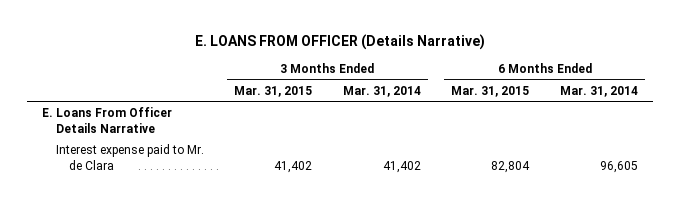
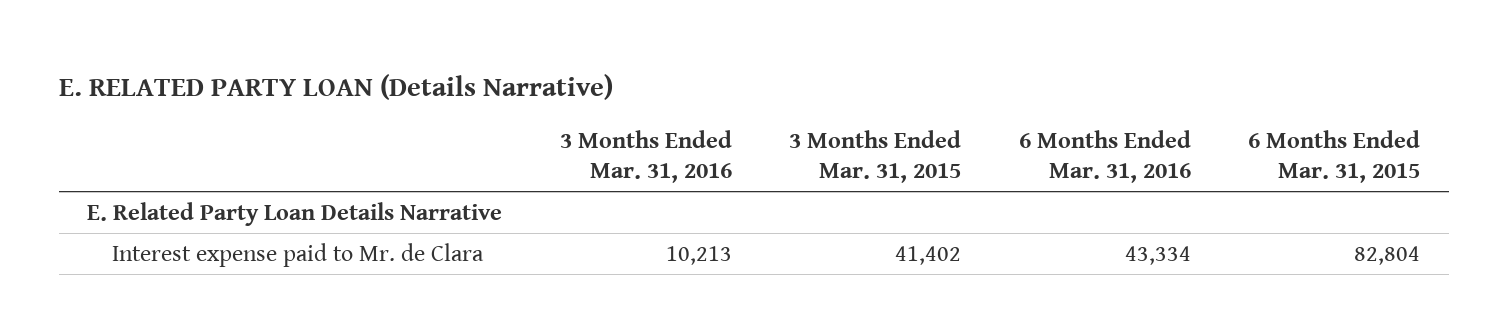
- E. LOANS FROM OFFICER (Details Narrative)
+ E. RELATED PARTY LOAN (Details Narrative)
- | 3 Months Ended Mar. 31, 2015 | 3 Months Ended Mar. 31, 2014 | 6 Months Ended Mar. 31, 2015 | 6 Months Ended Mar. 31, 2014
+ | 3 Months Ended Mar. 31, 2016 | 3 Months Ended Mar. 31, 2015 | 6 Months Ended Mar. 31, 2016 | 6 Months Ended Mar. 31, 2015
- E. Loans From Officer Details Narrative
+ E. Related Party Loan Details Narrative

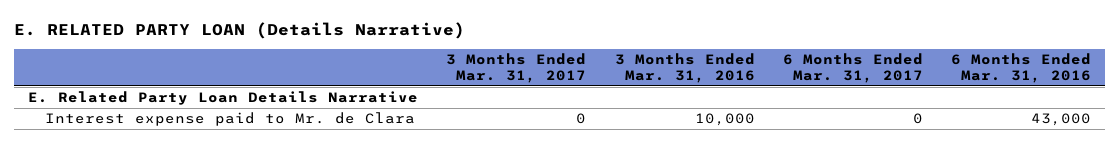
- | 3 Months Ended Mar. 31, 2016 | 3 Months Ended Mar. 31, 2015 | 6 Months Ended Mar. 31, 2016 | 6 Months Ended Mar. 31, 2015
+ | 3 Months Ended Mar. 31, 2017 | 3 Months Ended Mar. 31, 2016 | 6 Months Ended Mar. 31, 2017 | 6 Months Ended Mar. 31, 2016
- Interest expense paid to Mr. de Clara | 10,213 | 41,402 | 43,334 | 82,804
+ Interest expense paid to Mr. de Clara | 0 | 10,000 | 0 | 43,000

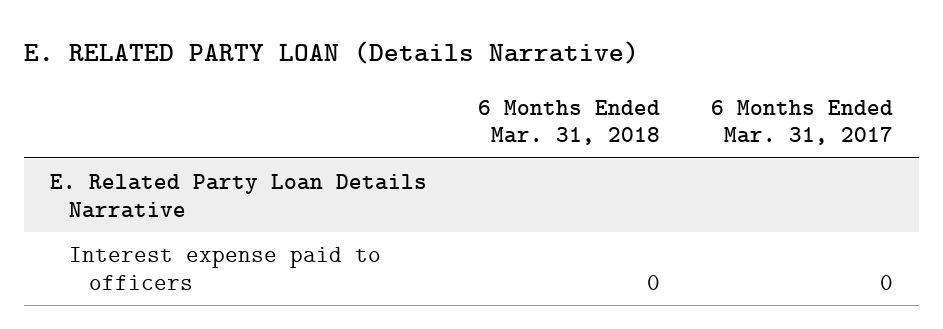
- | 3 Months Ended Mar. 31, 2017 | 3 Months Ended Mar. 31, 2016 | 6 Months Ended Mar. 31, 2017 | 6 Months Ended Mar. 31, 2016
+ | 6 Months Ended Mar. 31, 2018 | 6 Months Ended Mar. 31, 2017
- Interest expense paid to Mr. de Clara | 0 | 10,000 | 0 | 43,000
+ Interest expense paid to officers | 0 | 0

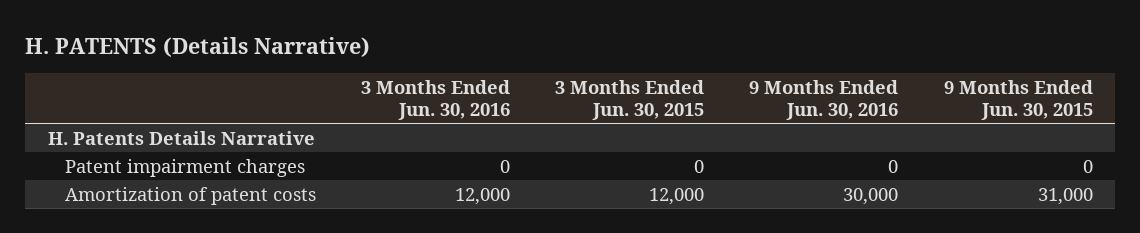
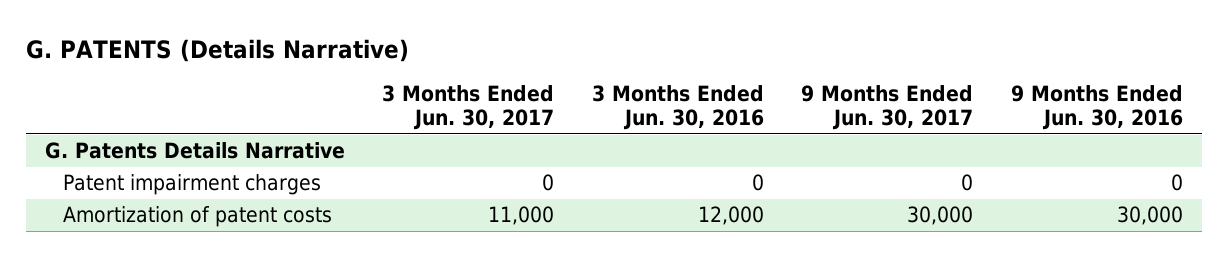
- H. PATENTS (Details Narrative)
+ G. PATENTS (Details Narrative)
- | 3 Months Ended Jun. 30, 2016 | 3 Months Ended Jun. 30, 2015 | 9 Months Ended Jun. 30, 2016 | 9 Months Ended Jun. 30, 2015
+ | 3 Months Ended Jun. 30, 2017 | 3 Months Ended Jun. 30, 2016 | 9 Months Ended Jun. 30, 2017 | 9 Months Ended Jun. 30, 2016
- H. Patents Details Narrative
+ G. Patents Details Narrative

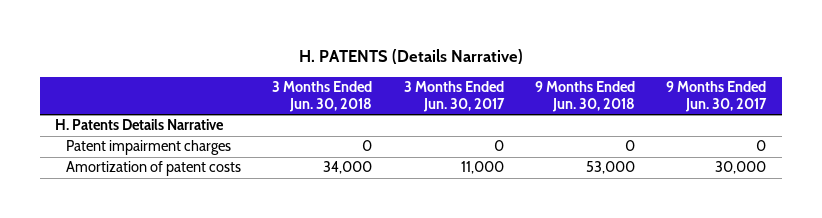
- G. PATENTS (Details Narrative)
+ H. PATENTS (Details Narrative)
- | 3 Months Ended Jun. 30, 2017 | 3 Months Ended Jun. 30, 2016 | 9 Months Ended Jun. 30, 2017 | 9 Months Ended Jun. 30, 2016
+ | 3 Months Ended Jun. 30, 2018 | 3 Months Ended Jun. 30, 2017 | 9 Months Ended Jun. 30, 2018 | 9 Months Ended Jun. 30, 2017
- G. Patents Details Narrative
+ H. Patents Details Narrative

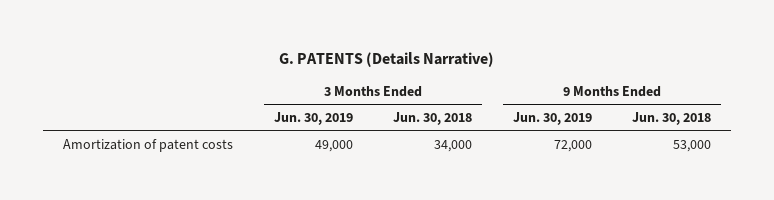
- H. PATENTS (Details Narrative)
+ G. PATENTS (Details Narrative)
- | 3 Months Ended Jun. 30, 2018 | 3 Months Ended Jun. 30, 2017 | 9 Months Ended Jun. 30, 2018 | 9 Months Ended Jun. 30, 2017
+ | 3 Months Ended Jun. 30, 2019 | 3 Months Ended Jun. 30, 2018 | 9 Months Ended Jun. 30, 2019 | 9 Months Ended Jun. 30, 2018
- H. Patents Details Narrative
- Patent impairment charges | 0 | 0 | 0 | 0

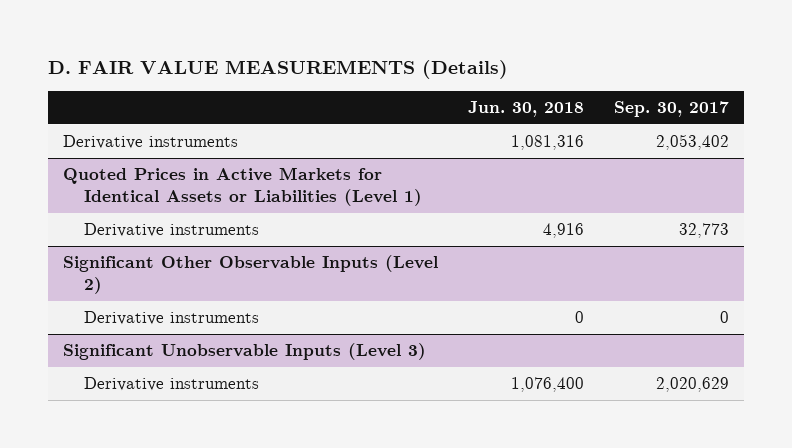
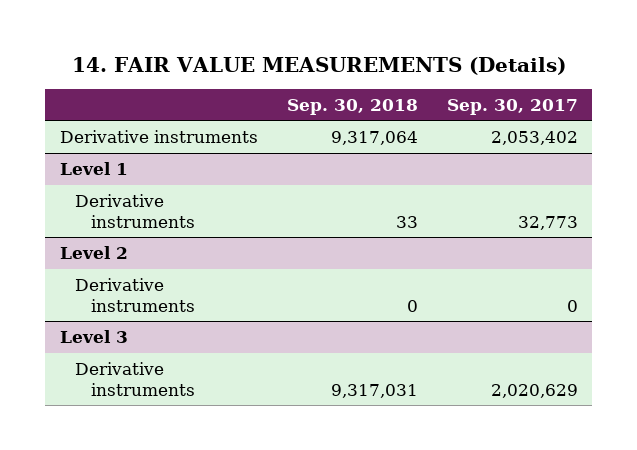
- D. FAIR VALUE MEASUREMENTS (Details)
+ 14. FAIR VALUE MEASUREMENTS (Details)
- | Jun. 30, 2018 | Sep. 30, 2017
+ | Sep. 30, 2018 | Sep. 30, 2017
- Quoted Prices in Active Markets for Identical Assets or Liabilities (Level 1)
+ Level 1
- Significant Other Observable Inputs (Level 2)
+ Level 2
- Significant Unobservable Inputs (Level 3)
+ Level 3

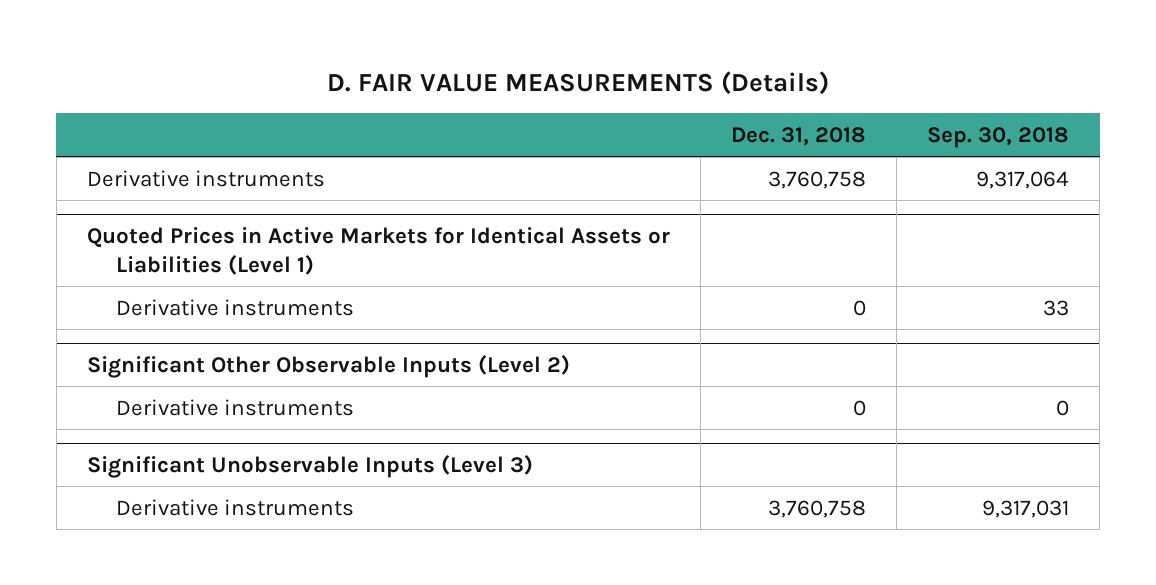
- 14. FAIR VALUE MEASUREMENTS (Details)
+ D. FAIR VALUE MEASUREMENTS (Details)
- | Sep. 30, 2018 | Sep. 30, 2017
+ | Dec. 31, 2018 | Sep. 30, 2018
- Level 1
+ Quoted Prices in Active Markets for Identical Assets or Liabilities (Level 1)
- Level 2
+ Significant Other Observable Inputs (Level 2)
- Level 3
+ Significant Unobservable Inputs (Level 3)

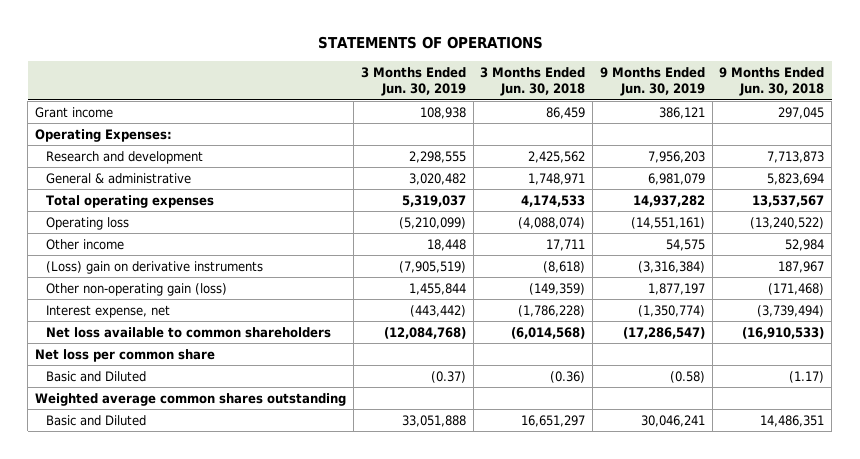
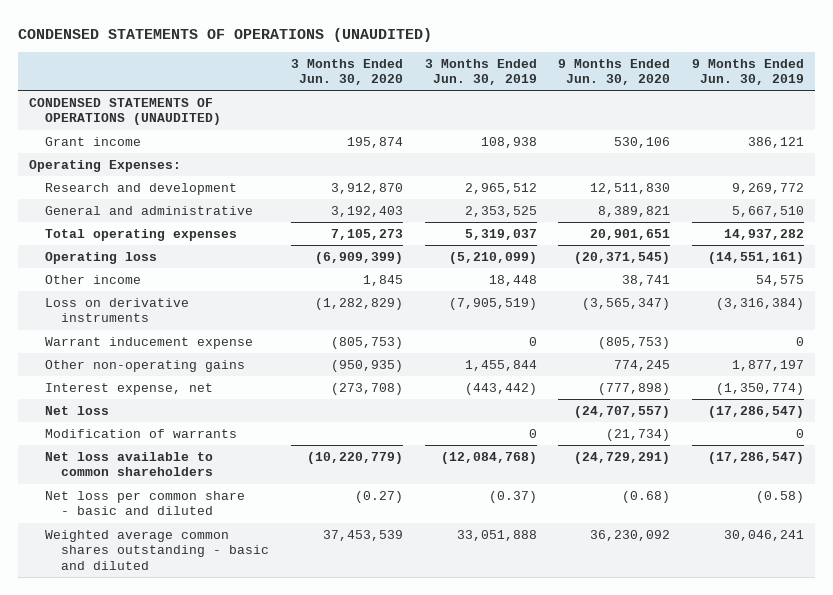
- STATEMENTS OF OPERATIONS
+ CONDENSED STATEMENTS OF OPERATIONS (UNAUDITED)
- | 3 Months Ended Jun. 30, 2019 | 3 Months Ended Jun. 30, 2018 | 9 Months Ended Jun. 30, 2019 | 9 Months Ended Jun. 30, 2018
+ | 3 Months Ended Jun. 30, 2020 | 3 Months Ended Jun. 30, 2019 | 9 Months Ended Jun. 30, 2020 | 9 Months Ended Jun. 30, 2019
+ CONDENSED STATEMENTS OF OPERATIONS (UNAUDITED)
- Research and development | 2,298,555 | 2,425,562 | 7,956,203 | 7,713,873
- General & administrative | 3,020,482 | 1,748,971 | 6,981,079 | 5,823,694
+ Research and development | 3,912,870 | 2,965,512 | 12,511,830 | 9,269,772
+ General and administrative | 3,192,403 | 2,353,525 | 8,389,821 | 5,667,510
- (Loss) gain on derivative instruments | (7,905,519) | (8,618) | (3,316,384) | 187,967
- Other non-operating gain (loss) | 1,455,844 | (149,359) | 1,877,197 | (171,468)
+ Loss on derivative instruments | (1,282,829) | (7,905,519) | (3,565,347) | (3,316,384)
+ Warrant inducement expense | (805,753) | 0 | (805,753) | 0
+ Other non-operating gains | (950,935) | 1,455,844 | 774,245 | 1,877,197
+ Net loss | | | (24,707,557) | (17,286,547)
+ Modification of warrants | | 0 | (21,734) | 0
- Net loss per common share
- Basic and Diluted | (0.37) | (0.36) | (0.58) | (1.17)
- Weighted average common shares outstanding
- Basic and Diluted | 33,051,888 | 16,651,297 | 30,046,241 | 14,486,351
+ Net loss per common share - basic and diluted | (0.27) | (0.37) | (0.68) | (0.58)
+ Weighted average common shares outstanding - basic and diluted | 37,453,539 | 33,051,888 | 36,230,092 | 30,046,241

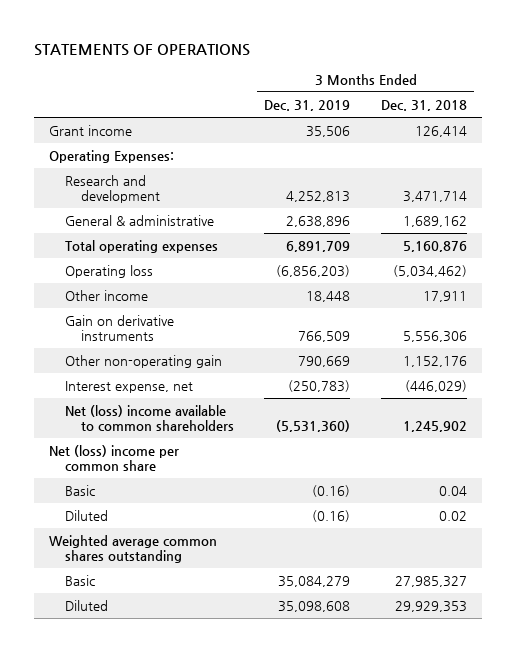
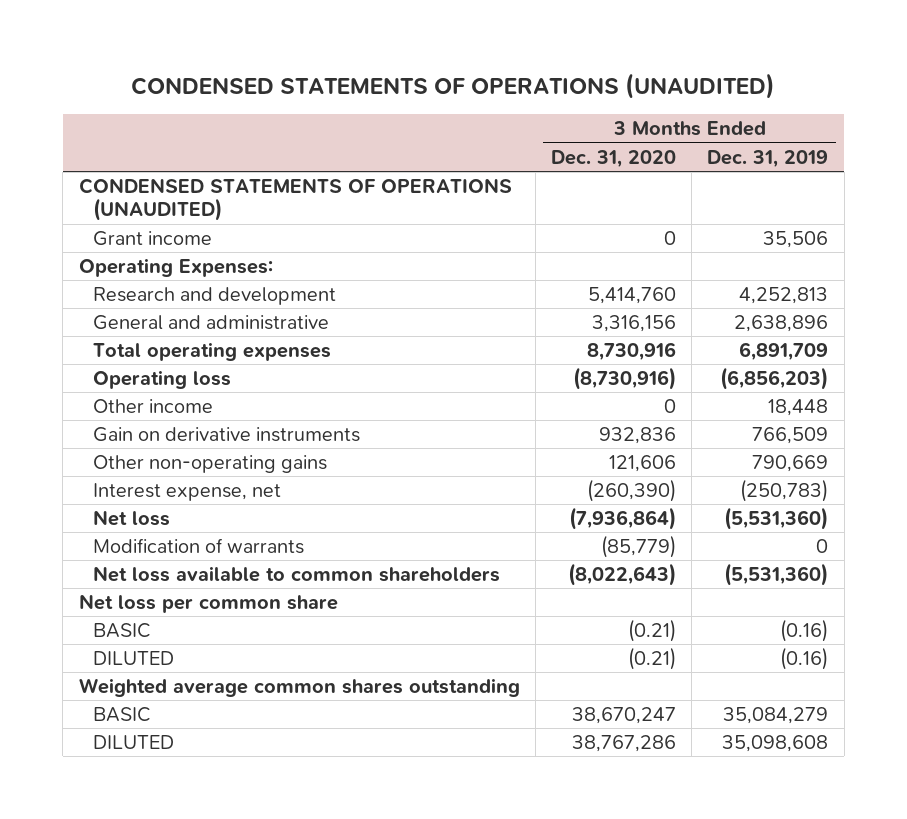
- STATEMENTS OF OPERATIONS
+ CONDENSED STATEMENTS OF OPERATIONS (UNAUDITED)
- | 3 Months Ended Dec. 31, 2019 | 3 Months Ended Dec. 31, 2018
+ | 3 Months Ended Dec. 31, 2020 | 3 Months Ended Dec. 31, 2019
+ CONDENSED STATEMENTS OF OPERATIONS (UNAUDITED)
- General & administrative | 2,638,896 | 1,689,162
+ General and administrative | 3,316,156 | 2,638,896
- Other non-operating gain | 790,669 | 1,152,176
+ Other non-operating gains | 121,606 | 790,669
- Net (loss) income available to common shareholders | (5,531,360) | 1,245,902
- Net (loss) income per common share
- Basic | (0.16) | 0.04
- Diluted | (0.16) | 0.02
+ Net loss | (7,936,864) | (5,531,360)
+ Modification of warrants | (85,779) | 0
+ Net loss available to common shareholders | (8,022,643) | (5,531,360)
+ Net loss per common share
+ BASIC | (0.21) | (0.16)
+ DILUTED | (0.21) | (0.16)
- Basic | 35,084,279 | 27,985,327
- Diluted | 35,098,608 | 29,929,353
+ BASIC | 38,670,247 | 35,084,279
+ DILUTED | 38,767,286 | 35,098,608

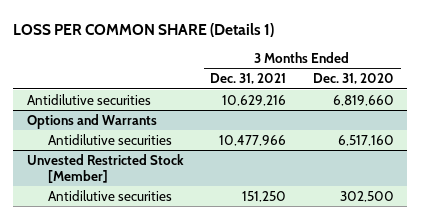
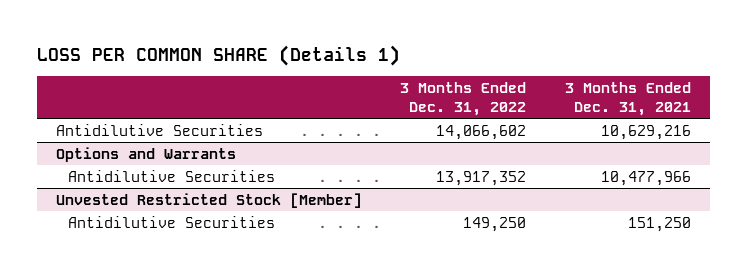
- | 3 Months Ended Dec. 31, 2021 | 3 Months Ended Dec. 31, 2020
+ | 3 Months Ended Dec. 31, 2022 | 3 Months Ended Dec. 31, 2021
- Antidilutive securities | 10,629,216 | 6,819,660
+ Antidilutive Securities | 14,066,602 | 10,629,216
@ Options and Warrants
- Antidilutive securities | 10,477,966 | 6,517,160
+ Antidilutive Securities | 13,917,352 | 10,477,966
@ Unvested Restricted Stock [Member]
- Antidilutive securities | 151,250 | 302,500
+ Antidilutive Securities | 149,250 | 151,250

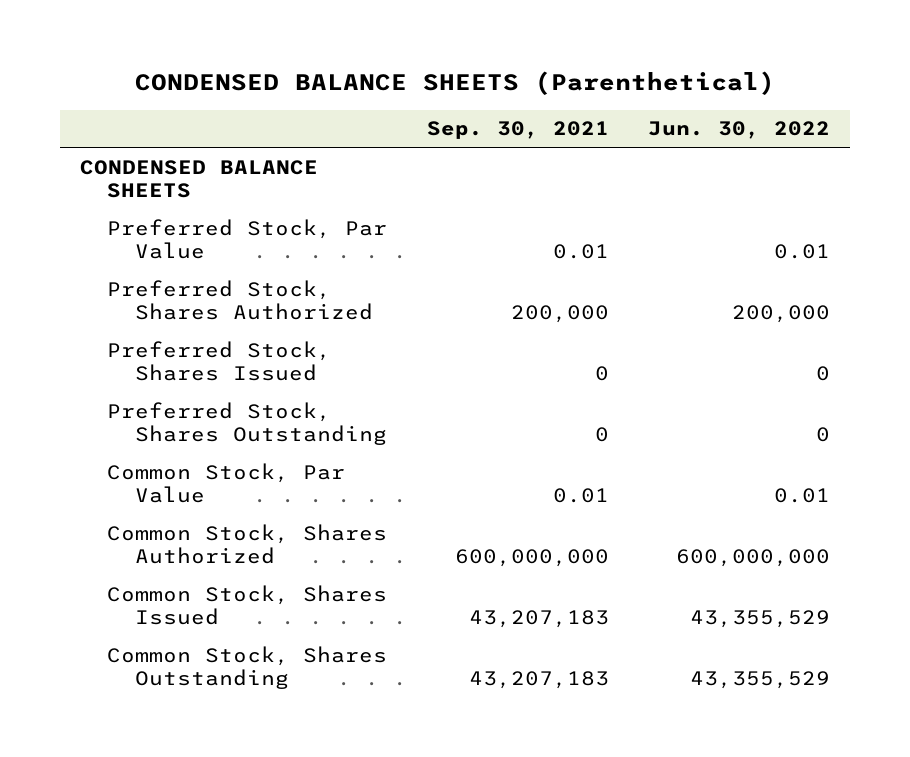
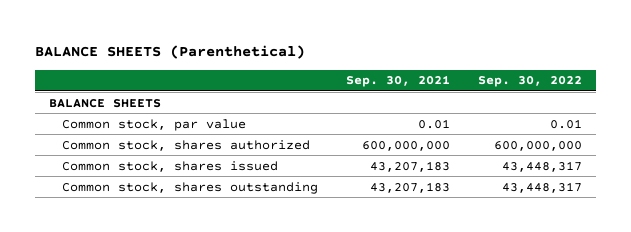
- CONDENSED BALANCE SHEETS (Parenthetical)
+ BALANCE SHEETS (Parenthetical)
- | Sep. 30, 2021 | Jun. 30, 2022
+ | Sep. 30, 2021 | Sep. 30, 2022
- CONDENSED BALANCE SHEETS
- Preferred Stock, Par Value | 0.01 | 0.01
- Preferred Stock, Shares Authorized | 200,000 | 200,000
- Preferred Stock, Shares Issued | 0 | 0
- Preferred Stock, Shares Outstanding | 0 | 0
- Common Stock, Par Value | 0.01 | 0.01
- Common Stock, Shares Authorized | 600,000,000 | 600,000,000
- Common Stock, Shares Issued | 43,207,183 | 43,355,529
- Common Stock, Shares Outstanding | 43,207,183 | 43,355,529
+ BALANCE SHEETS
+ Common stock, par value | 0.01 | 0.01
+ Common stock, shares authorized | 600,000,000 | 600,000,000
+ Common stock, shares issued | 43,207,183 | 43,448,317
+ Common stock, shares outstanding | 43,207,183 | 43,448,317

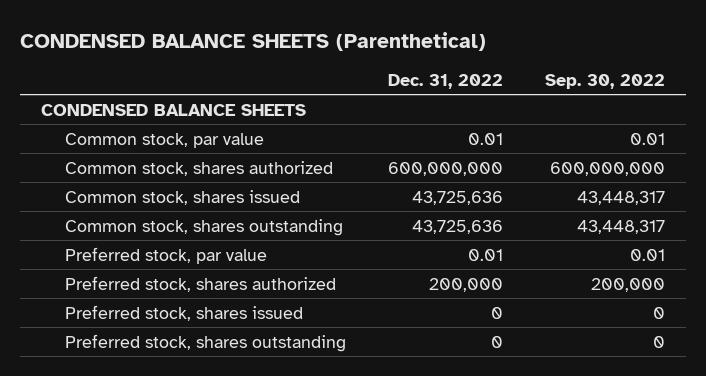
- BALANCE SHEETS (Parenthetical)
+ CONDENSED BALANCE SHEETS (Parenthetical)
- | Sep. 30, 2021 | Sep. 30, 2022
+ | Dec. 31, 2022 | Sep. 30, 2022
- BALANCE SHEETS
+ CONDENSED BALANCE SHEETS
+ Preferred stock, par value | 0.01 | 0.01
+ Preferred stock, shares authorized | 200,000 | 200,000
+ Preferred stock, shares issued | 0 | 0
+ Preferred stock, shares outstanding | 0 | 0

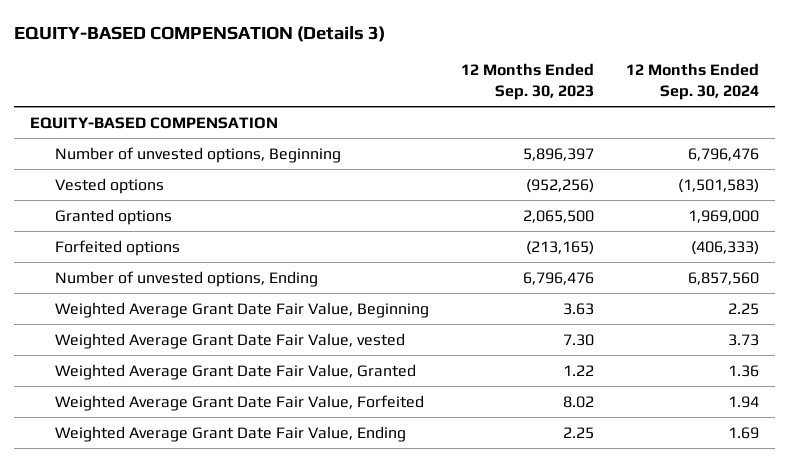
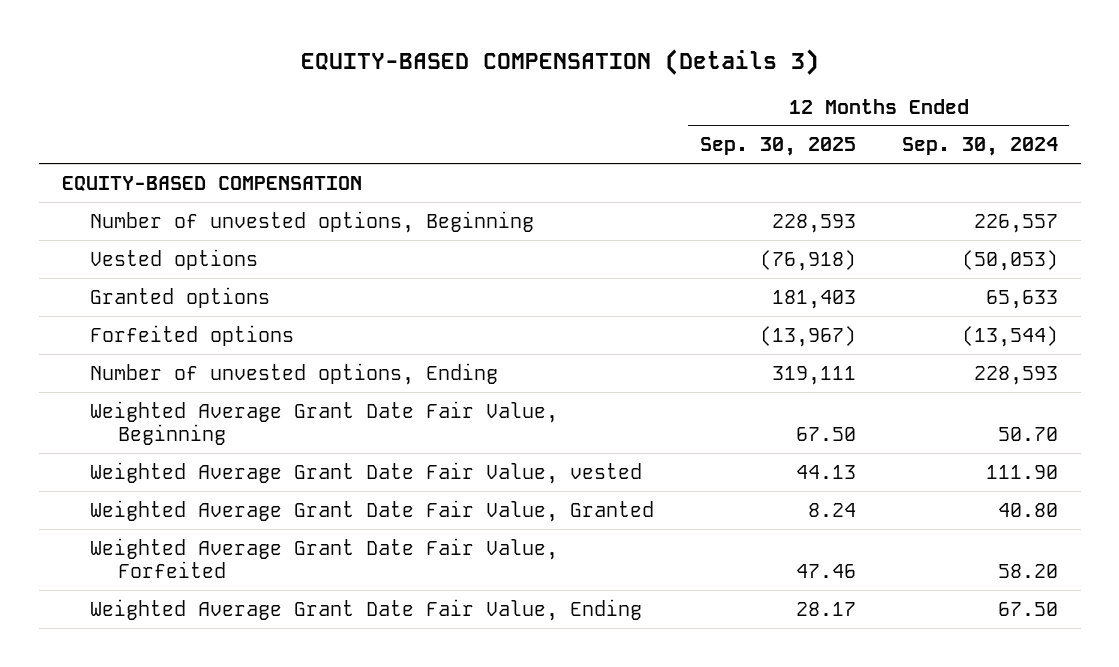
- | 12 Months Ended Sep. 30, 2023 | 12 Months Ended Sep. 30, 2024
+ | 12 Months Ended Sep. 30, 2025 | 12 Months Ended Sep. 30, 2024
- Number of unvested options, Beginning | 5,896,397 | 6,796,476
- Vested options | (952,256) | (1,501,583)
- Granted options | 2,065,500 | 1,969,000
- Forfeited options | (213,165) | (406,333)
- Number of unvested options, Ending | 6,796,476 | 6,857,560
- Weighted Average Grant Date Fair Value, Beginning | 3.63 | 2.25
- Weighted Average Grant Date Fair Value, vested | 7.30 | 3.73
- Weighted Average Grant Date Fair Value, Granted | 1.22 | 1.36
- Weighted Average Grant Date Fair Value, Forfeited | 8.02 | 1.94
- Weighted Average Grant Date Fair Value, Ending | 2.25 | 1.69
+ Number of unvested options, Beginning | 228,593 | 226,557
+ Vested options | (76,918) | (50,053)
+ Granted options | 181,403 | 65,633
+ Forfeited options | (13,967) | (13,544)
+ Number of unvested options, Ending | 319,111 | 228,593
+ Weighted Average Grant Date Fair Value, Beginning | 67.50 | 50.70
+ Weighted Average Grant Date Fair Value, vested | 44.13 | 111.90
+ Weighted Average Grant Date Fair Value, Granted | 8.24 | 40.80
+ Weighted Average Grant Date Fair Value, Forfeited | 47.46 | 58.20
+ Weighted Average Grant Date Fair Value, Ending | 28.17 | 67.50

